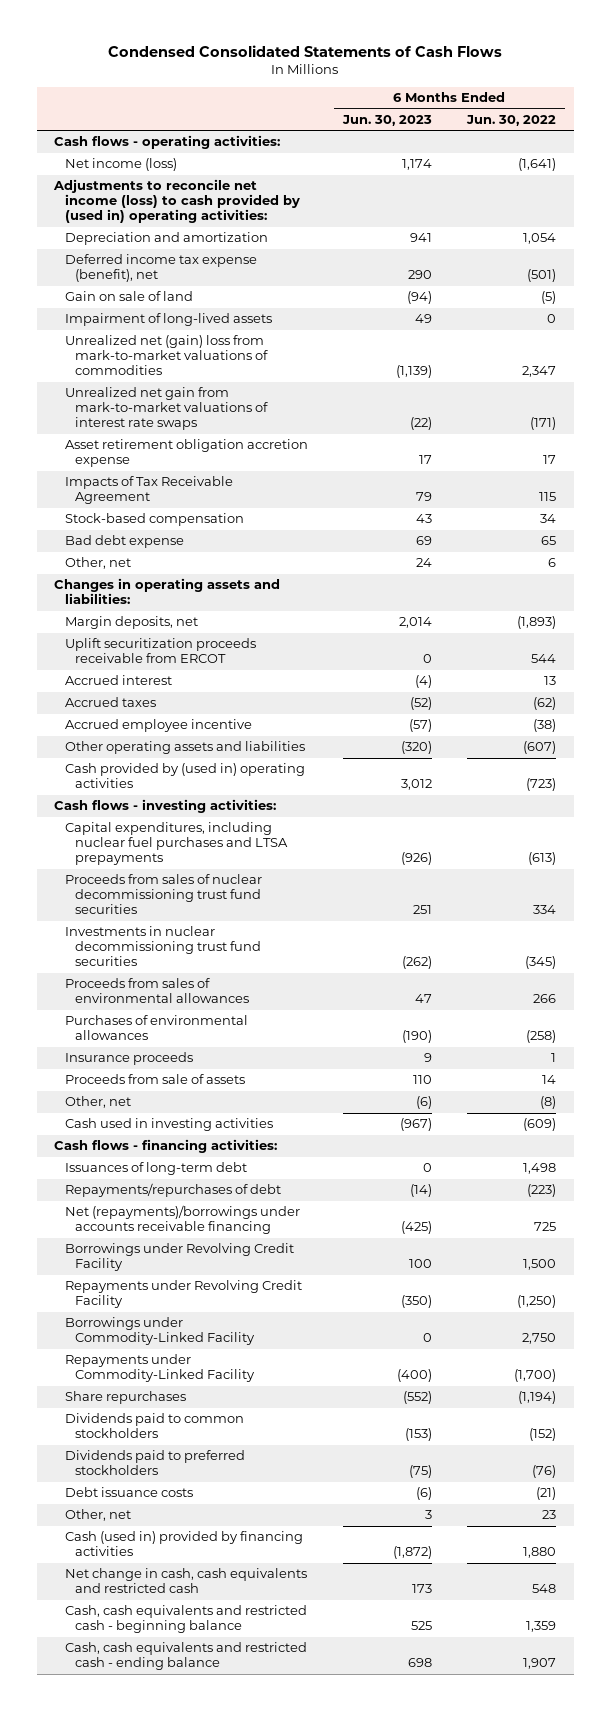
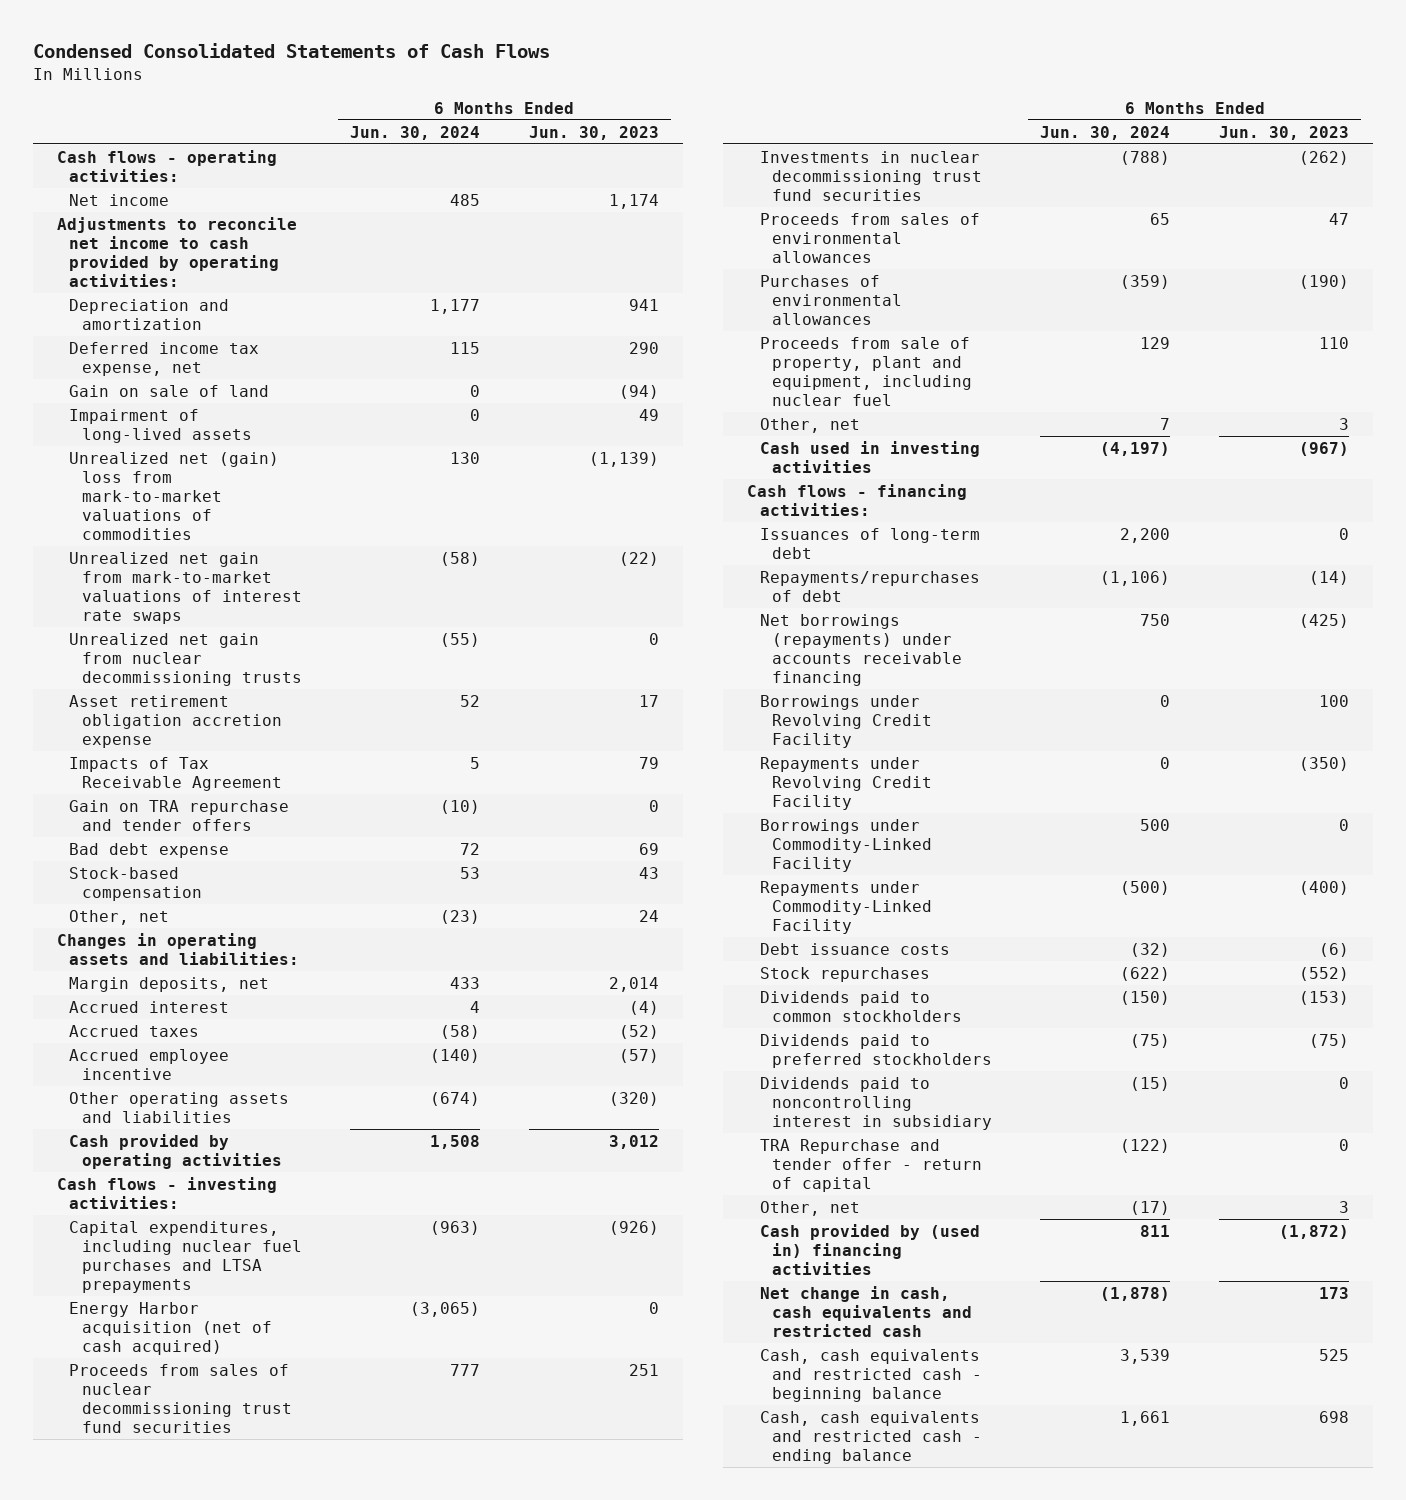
- | 6 Months Ended Jun. 30, 2023 | 6 Months Ended Jun. 30, 2022
+ | 6 Months Ended Jun. 30, 2024 | 6 Months Ended Jun. 30, 2023
- Net income (loss) | 1,174 | (1,641)
- Adjustments to reconcile net income (loss) to cash provided by (used in) operating activities:
+ Net income | 485 | 1,174
+ Adjustments to reconcile net income to cash provided by operating activities:
- Deferred income tax expense (benefit), net | 290 | (501)
+ Deferred income tax expense, net | 115 | 290
+ Unrealized net gain from nuclear decommissioning trusts | (55) | 0
+ Gain on TRA repurchase and tender offers | (10) | 0
moved down: Stock-based compensation | 53 | 43
- Uplift securitization proceeds receivable from ERCOT | 0 | 544
- Cash provided by (used in) operating activities | 3,012 | (723)
+ Cash provided by operating activities | 1,508 | 3,012
+ Energy Harbor acquisition (net of cash acquired) | (3,065) | 0
- Insurance proceeds | 9 | 1
- Proceeds from sale of assets | 110 | 14
- Other, net | (6) | (8)
+ Proceeds from sale of property, plant and equipment, including nuclear fuel | 129 | 110
+ Other, net | 7 | 3
- Net (repayments)/borrowings under accounts receivable financing | (425) | 725
+ Net borrowings (repayments) under accounts receivable financing | 750 | (425)
- Share repurchases | (552) | (1,194)
moved up: Debt issuance costs | (32) | (6)
+ Stock repurchases | (622) | (552)
+ Dividends paid to noncontrolling interest in subsidiary | (15) | 0
+ TRA Repurchase and tender offer - return of capital | (122) | 0
- Cash (used in) provided by financing activities | (1,872) | 1,880
+ Cash provided by (used in) financing activities | 811 | (1,872)

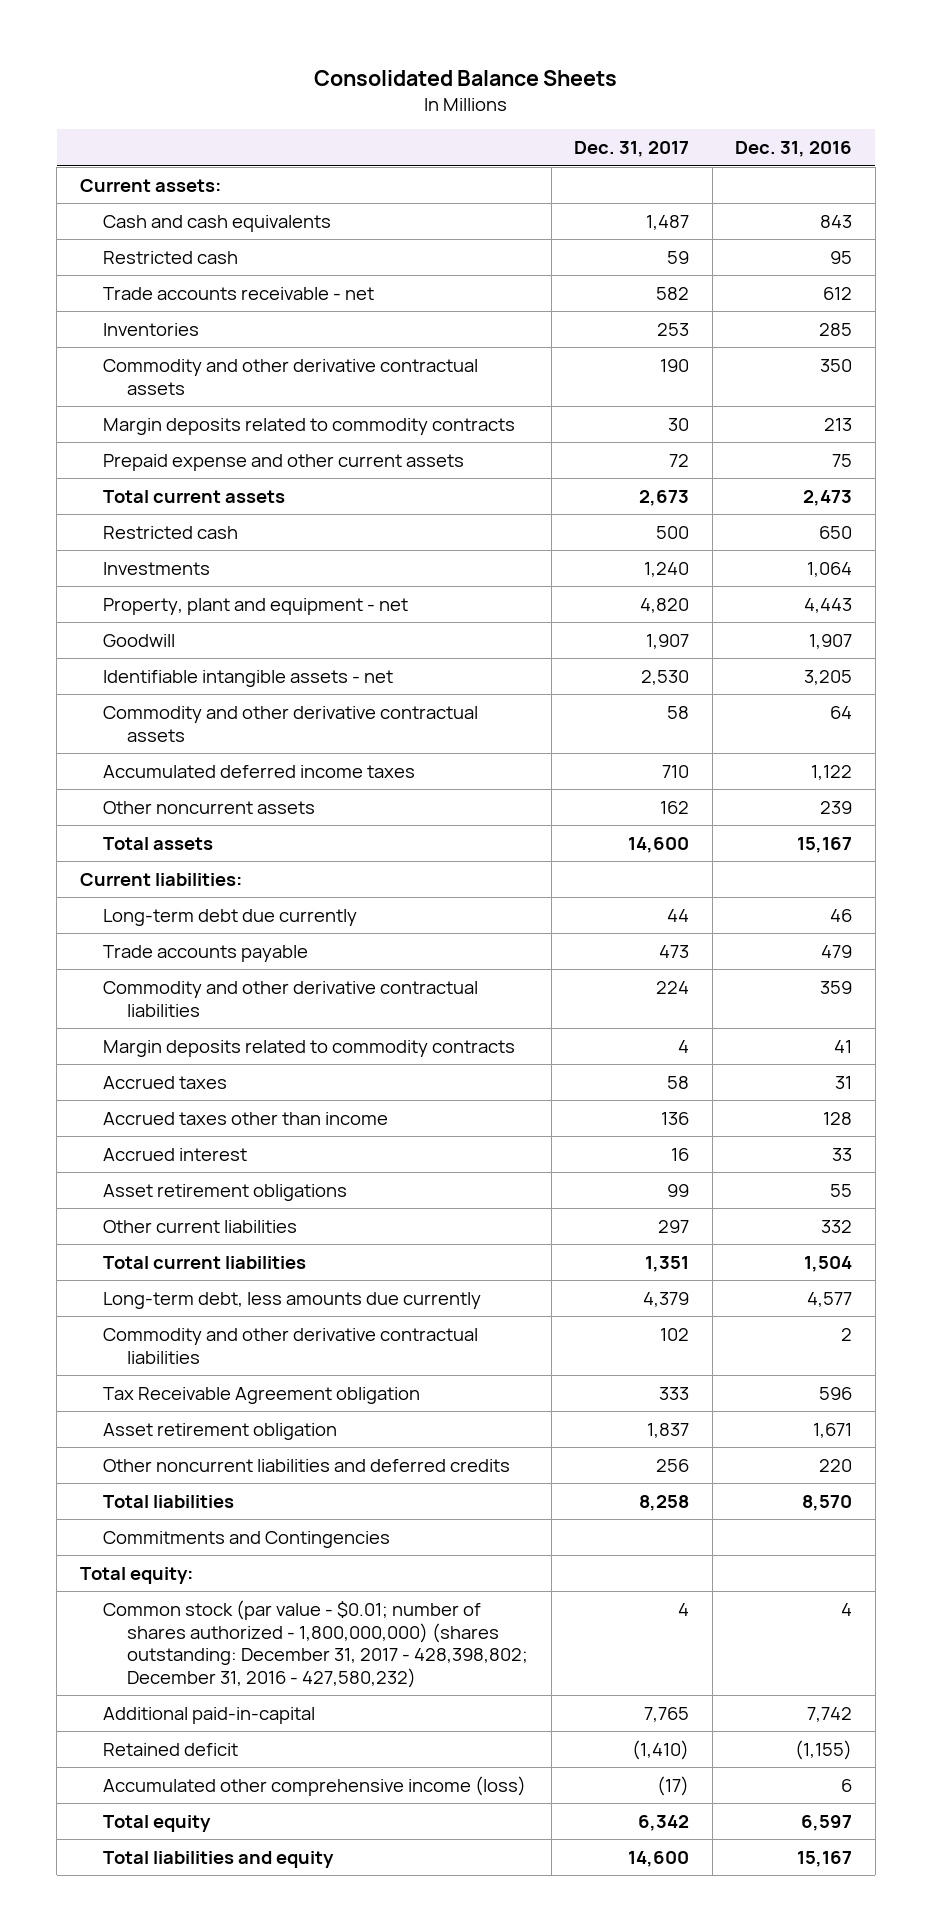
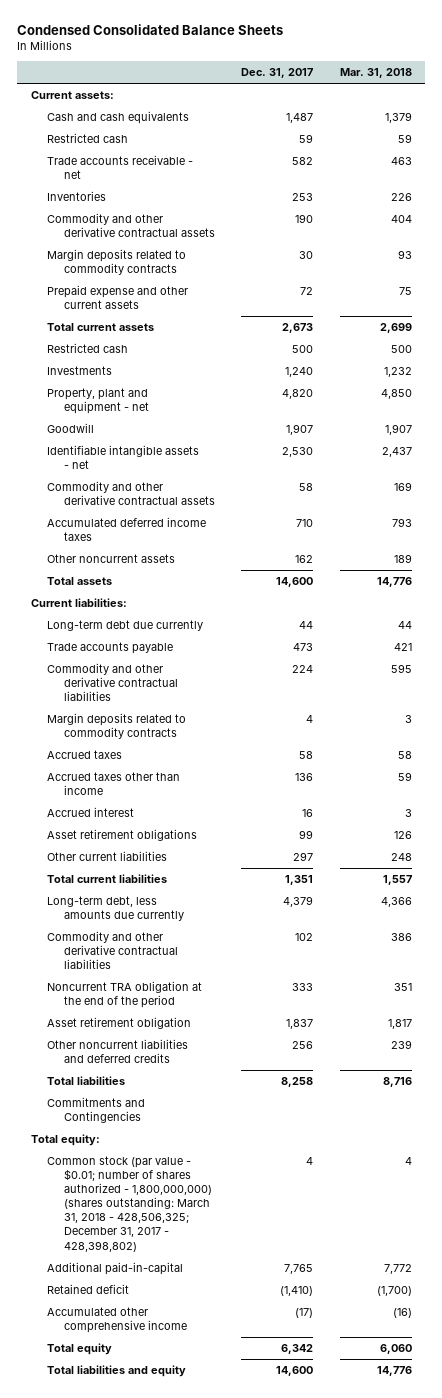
- Consolidated Balance Sheets
+ Condensed Consolidated Balance Sheets
- | Dec. 31, 2017 | Dec. 31, 2016
+ | Dec. 31, 2017 | Mar. 31, 2018
- Tax Receivable Agreement obligation | 333 | 596
+ Noncurrent TRA obligation at the end of the period | 333 | 351
- Common stock (par value - $0.01; number of shares authorized - 1,800,000,000) (shares outstanding: December 31, 2017 - 428,398,802; December 31, 2016 - 427,580,232) | 4 | 4
+ Common stock (par value - $0.01; number of shares authorized - 1,800,000,000) (shares outstanding: March 31, 2018 - 428,506,325; December 31, 2017 - 428,398,802) | 4 | 4
- Accumulated other comprehensive income (loss) | (17) | 6
+ Accumulated other comprehensive income | (17) | (16)

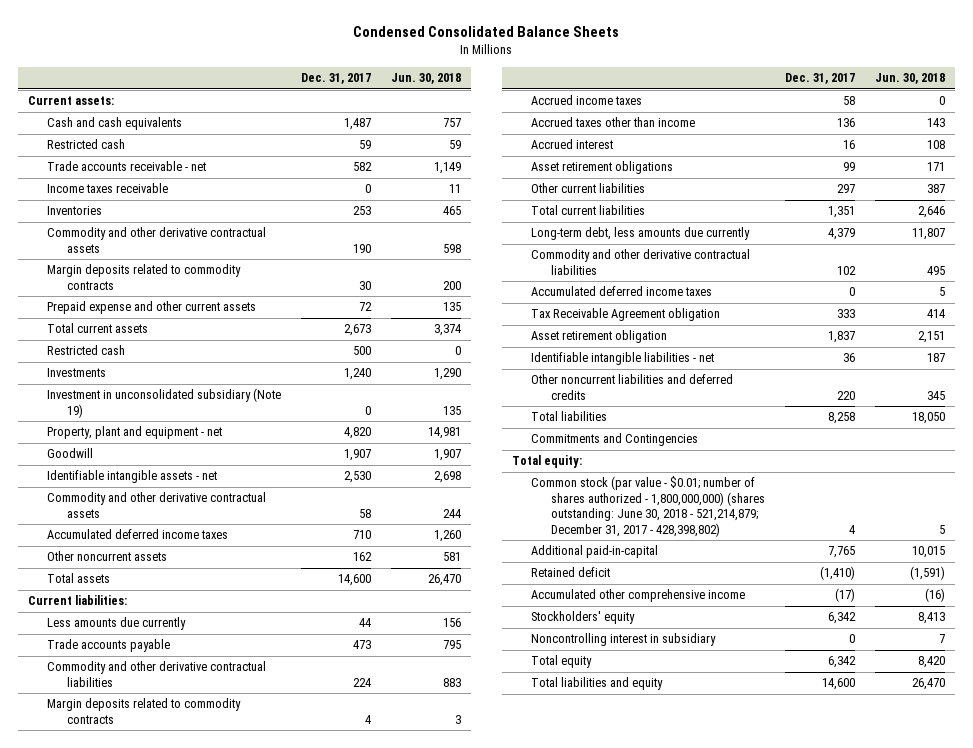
- | Dec. 31, 2017 | Mar. 31, 2018
+ | Dec. 31, 2017 | Jun. 30, 2018
+ Income taxes receivable | 0 | 11
+ Investment in unconsolidated subsidiary (Note 19) | 0 | 135
- Long-term debt due currently | 44 | 44
+ Less amounts due currently | 44 | 156
- Accrued taxes | 58 | 58
+ Accrued income taxes | 58 | 0
- Noncurrent TRA obligation at the end of the period | 333 | 351
+ Accumulated deferred income taxes | 0 | 5
+ Tax Receivable Agreement obligation | 333 | 414
- Other noncurrent liabilities and deferred credits | 256 | 239
+ Identifiable intangible liabilities - net | 36 | 187
+ Other noncurrent liabilities and deferred credits | 220 | 345
- Common stock (par value - $0.01; number of shares authorized - 1,800,000,000) (shares outstanding: March 31, 2018 - 428,506,325; December 31, 2017 - 428,398,802) | 4 | 4
+ Common stock (par value - $0.01; number of shares authorized - 1,800,000,000) (shares outstanding: June 30, 2018 - 521,214,879; December 31, 2017 - 428,398,802) | 4 | 5
+ Stockholders' equity | 6,342 | 8,413
+ Noncontrolling interest in subsidiary | 0 | 7

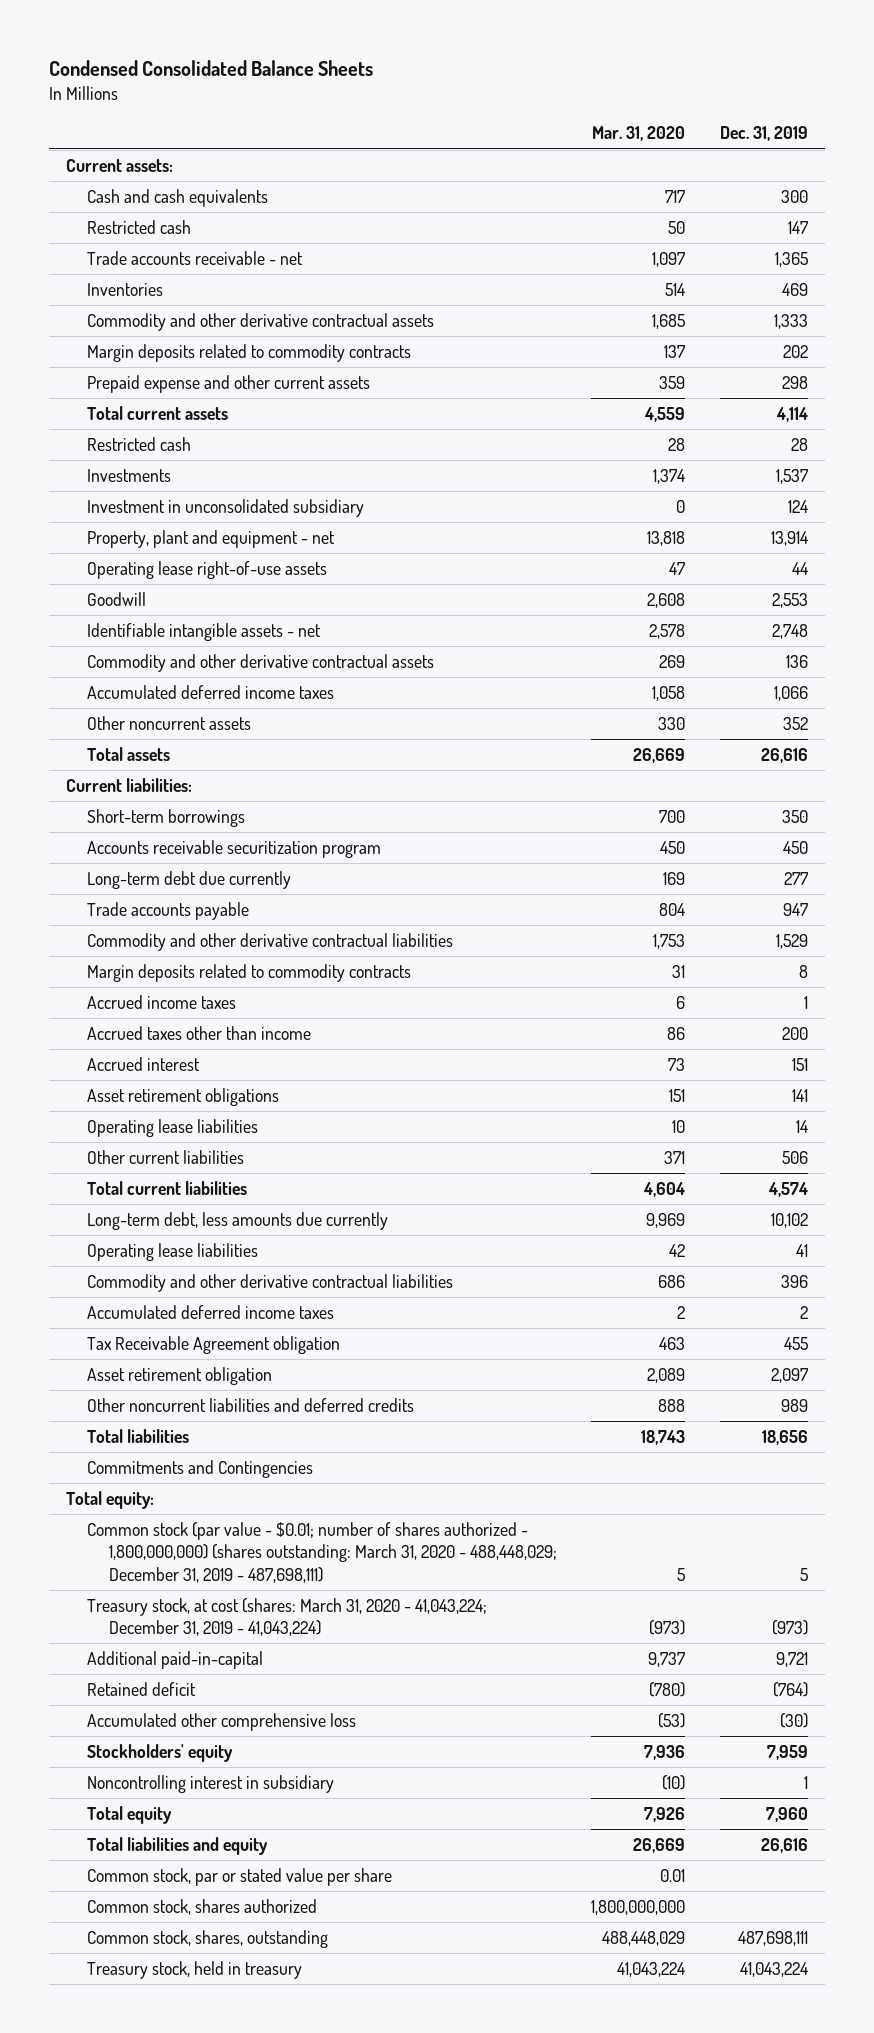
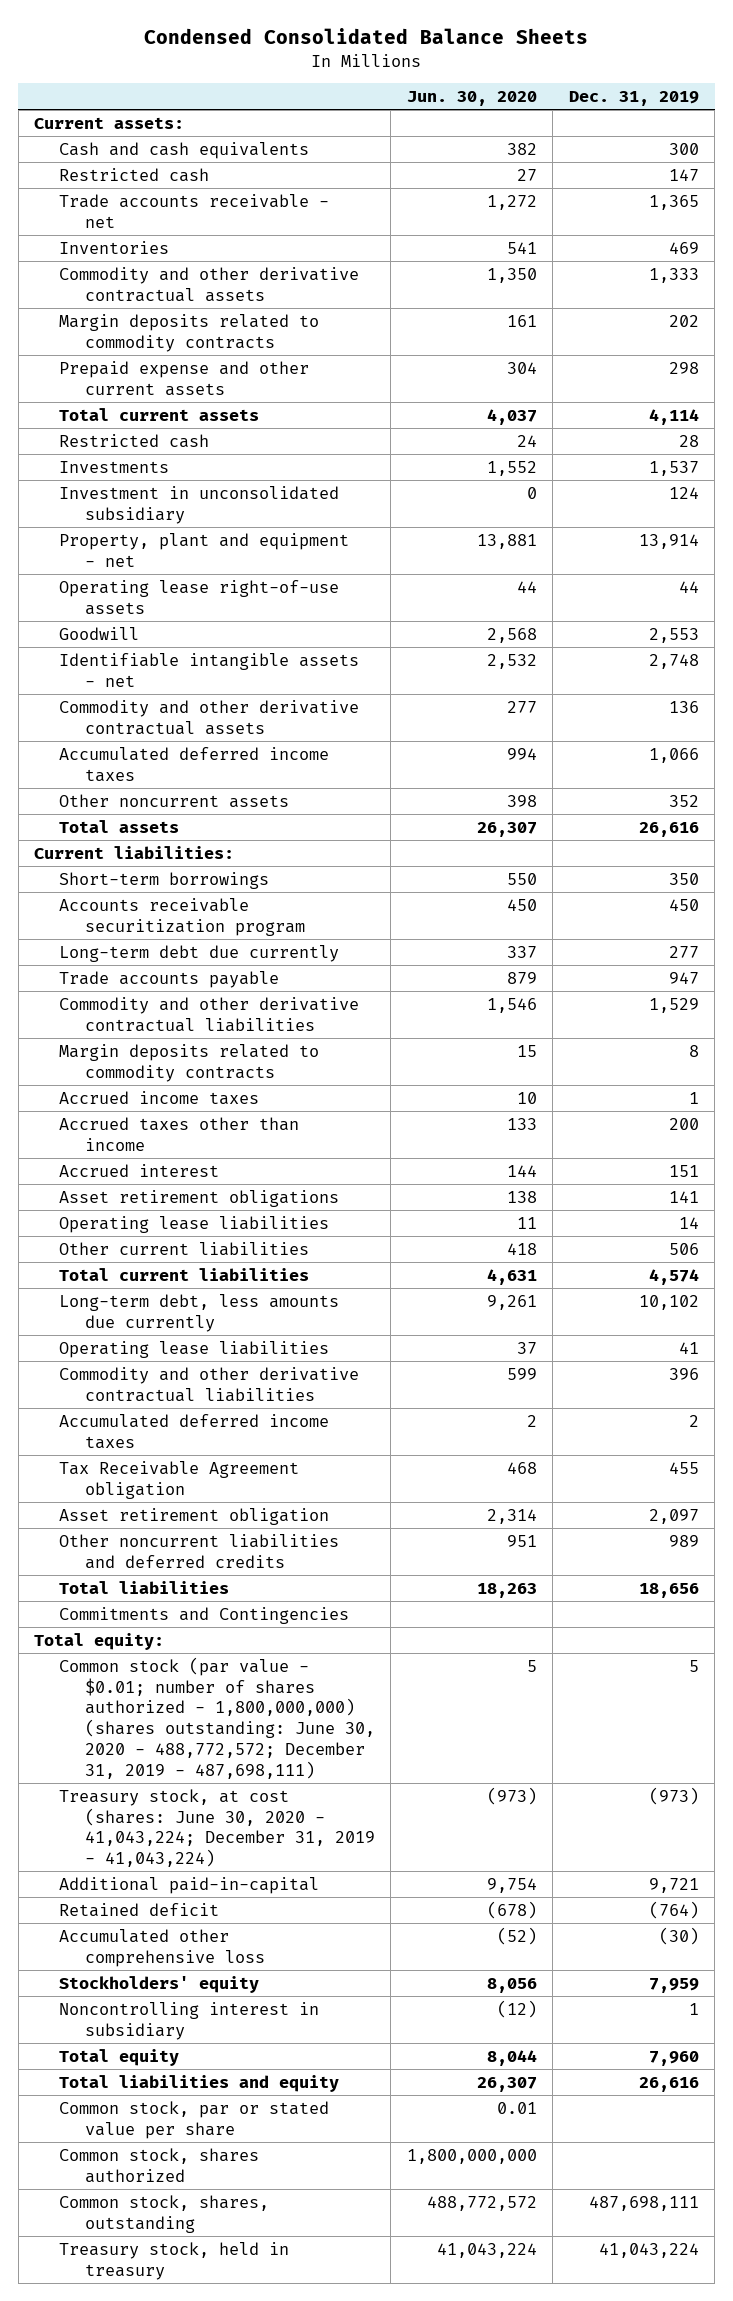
- | Mar. 31, 2020 | Dec. 31, 2019
+ | Jun. 30, 2020 | Dec. 31, 2019
- Common stock (par value - $0.01; number of shares authorized - 1,800,000,000) (shares outstanding: March 31, 2020 - 488,448,029; December 31, 2019 - 487,698,111) | 5 | 5
- Treasury stock, at cost (shares: March 31, 2020 - 41,043,224; December 31, 2019 - 41,043,224) | (973) | (973)
+ Common stock (par value - $0.01; number of shares authorized - 1,800,000,000) (shares outstanding: June 30, 2020 - 488,772,572; December 31, 2019 - 487,698,111) | 5 | 5
+ Treasury stock, at cost (shares: June 30, 2020 - 41,043,224; December 31, 2019 - 41,043,224) | (973) | (973)

